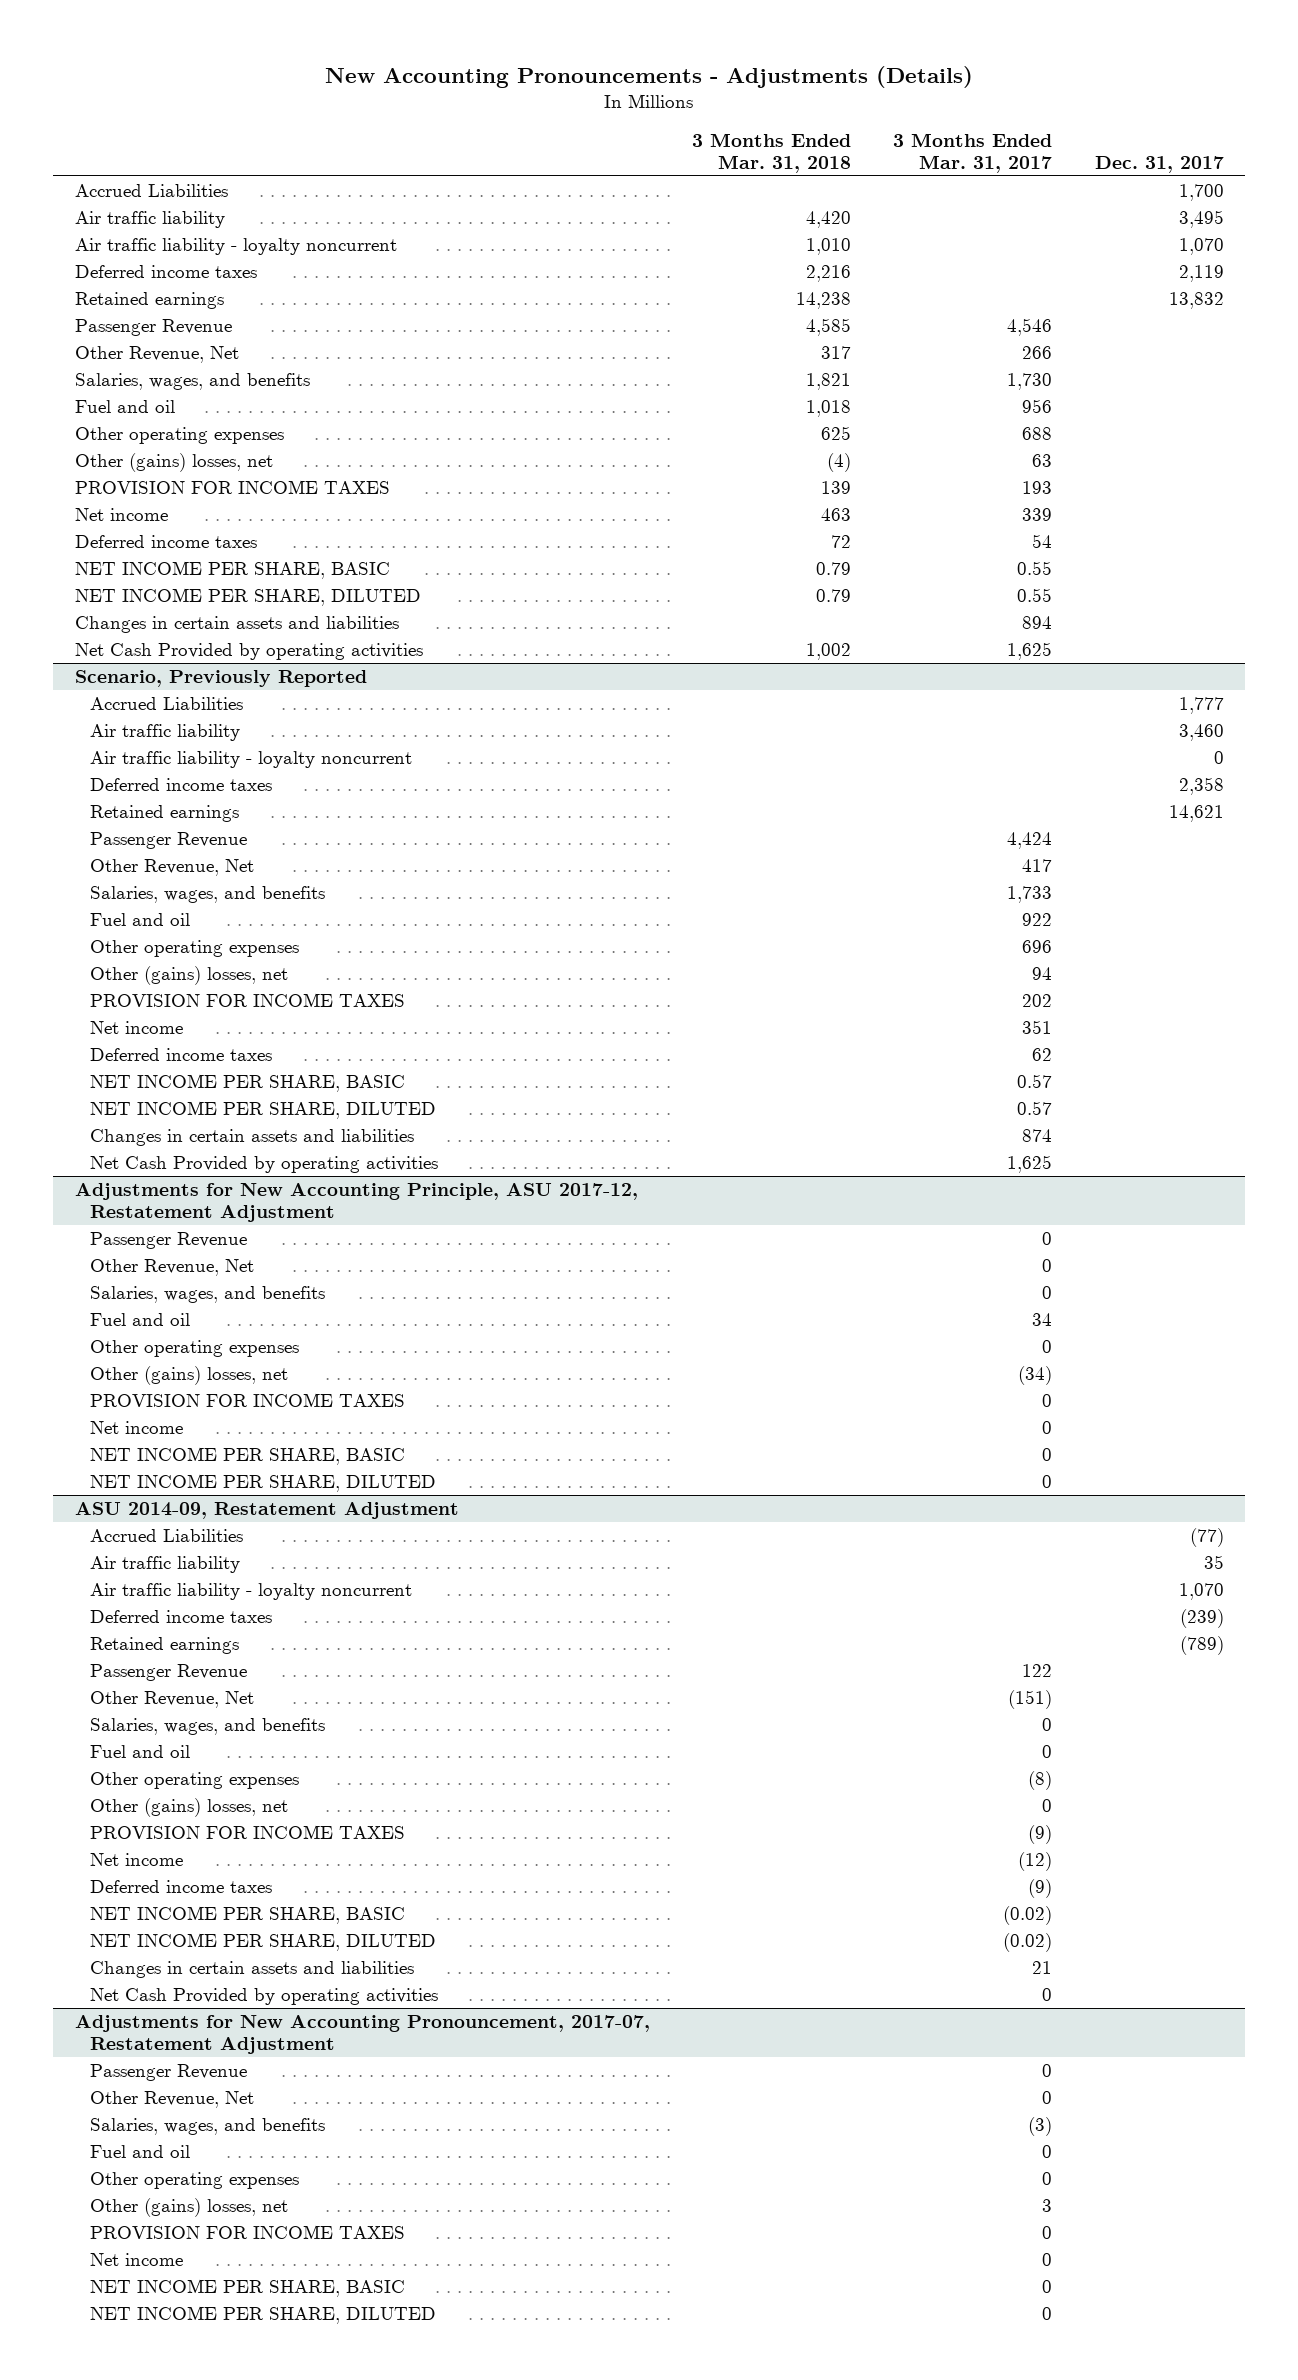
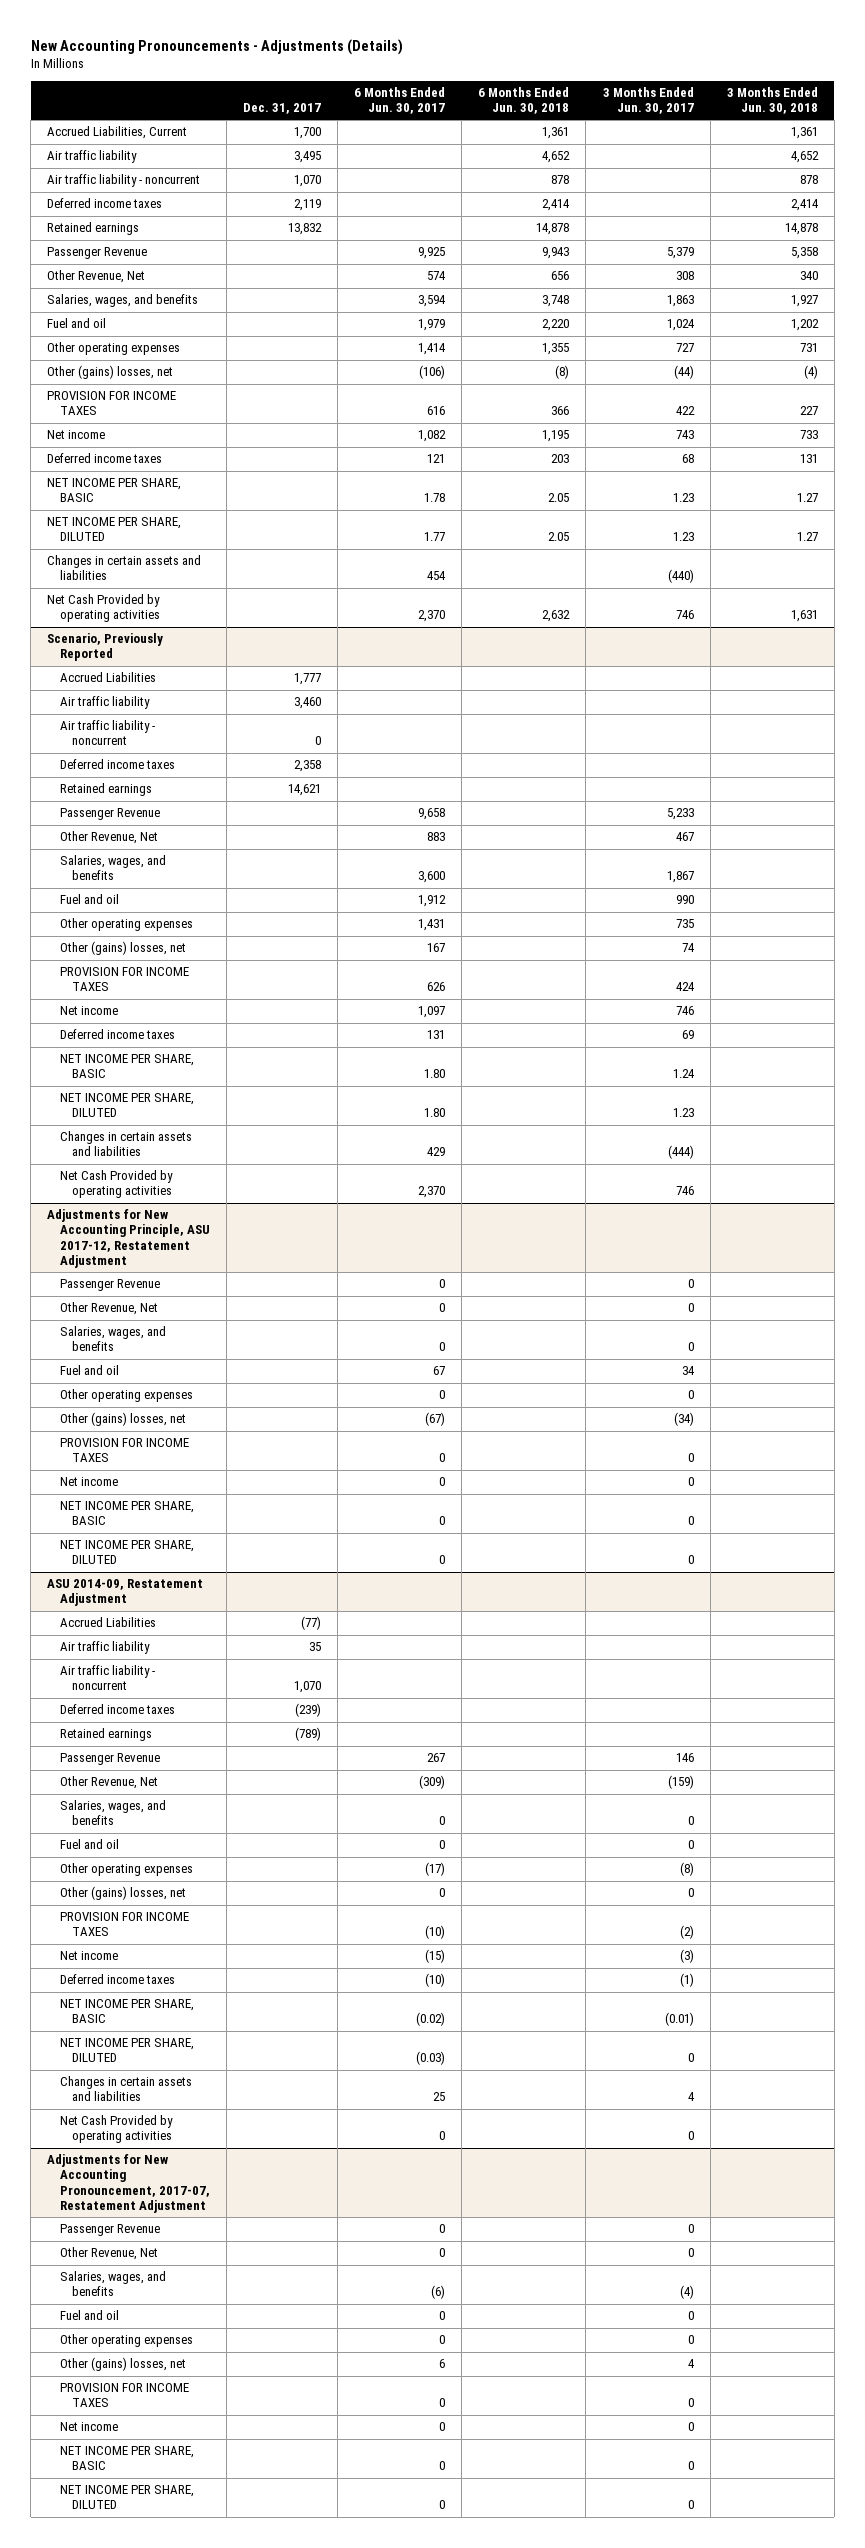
- | 3 Months Ended Mar. 31, 2018 | 3 Months Ended Mar. 31, 2017 | Dec. 31, 2017
+ | Dec. 31, 2017 | 6 Months Ended Jun. 30, 2017 | 6 Months Ended Jun. 30, 2018 | 3 Months Ended Jun. 30, 2017 | 3 Months Ended Jun. 30, 2018
- Accrued Liabilities | | | 1,700
+ Accrued Liabilities, Current | 1,700 | | 1,361 | | 1,361
- Air traffic liability - loyalty noncurrent | 1,010 | | 1,070
+ Air traffic liability - noncurrent | 1,070 | | 878 | | 878
@ Scenario, Previously Reported
- Air traffic liability - loyalty noncurrent | | | 0
+ Air traffic liability - noncurrent | 0 | | | |
@ ASU 2014-09, Restatement Adjustment
- Air traffic liability - loyalty noncurrent | | | 1,070
+ Air traffic liability - noncurrent | 1,070 | | | |

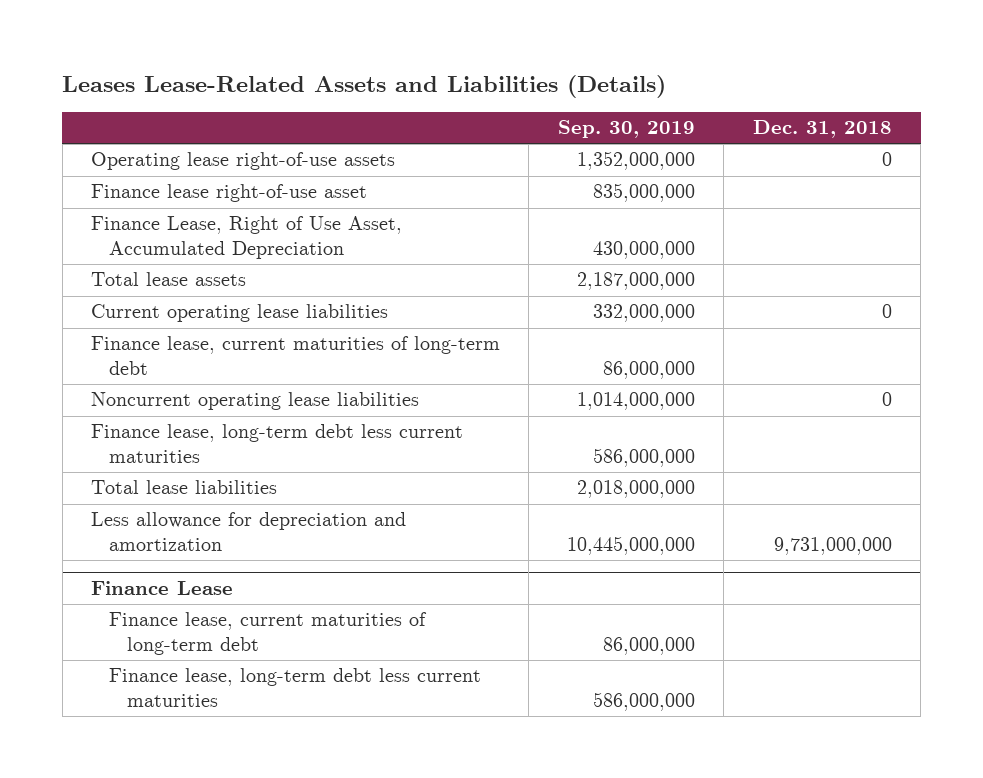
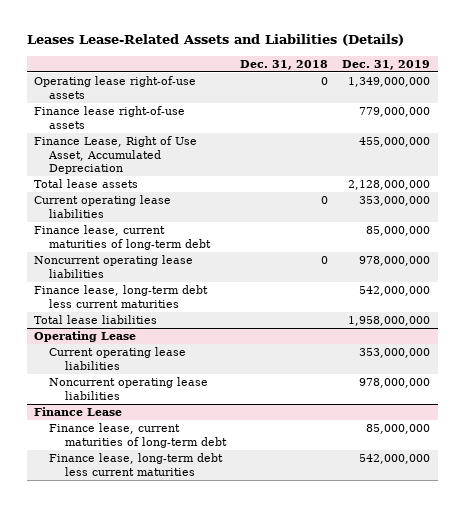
- | Sep. 30, 2019 | Dec. 31, 2018
+ | Dec. 31, 2018 | Dec. 31, 2019
- Finance lease right-of-use asset | 835,000,000 |
+ Finance lease right-of-use assets | | 779,000,000
- Less allowance for depreciation and amortization | 10,445,000,000 | 9,731,000,000
+ Operating Lease
+ Current operating lease liabilities | | 353,000,000
+ Noncurrent operating lease liabilities | | 978,000,000

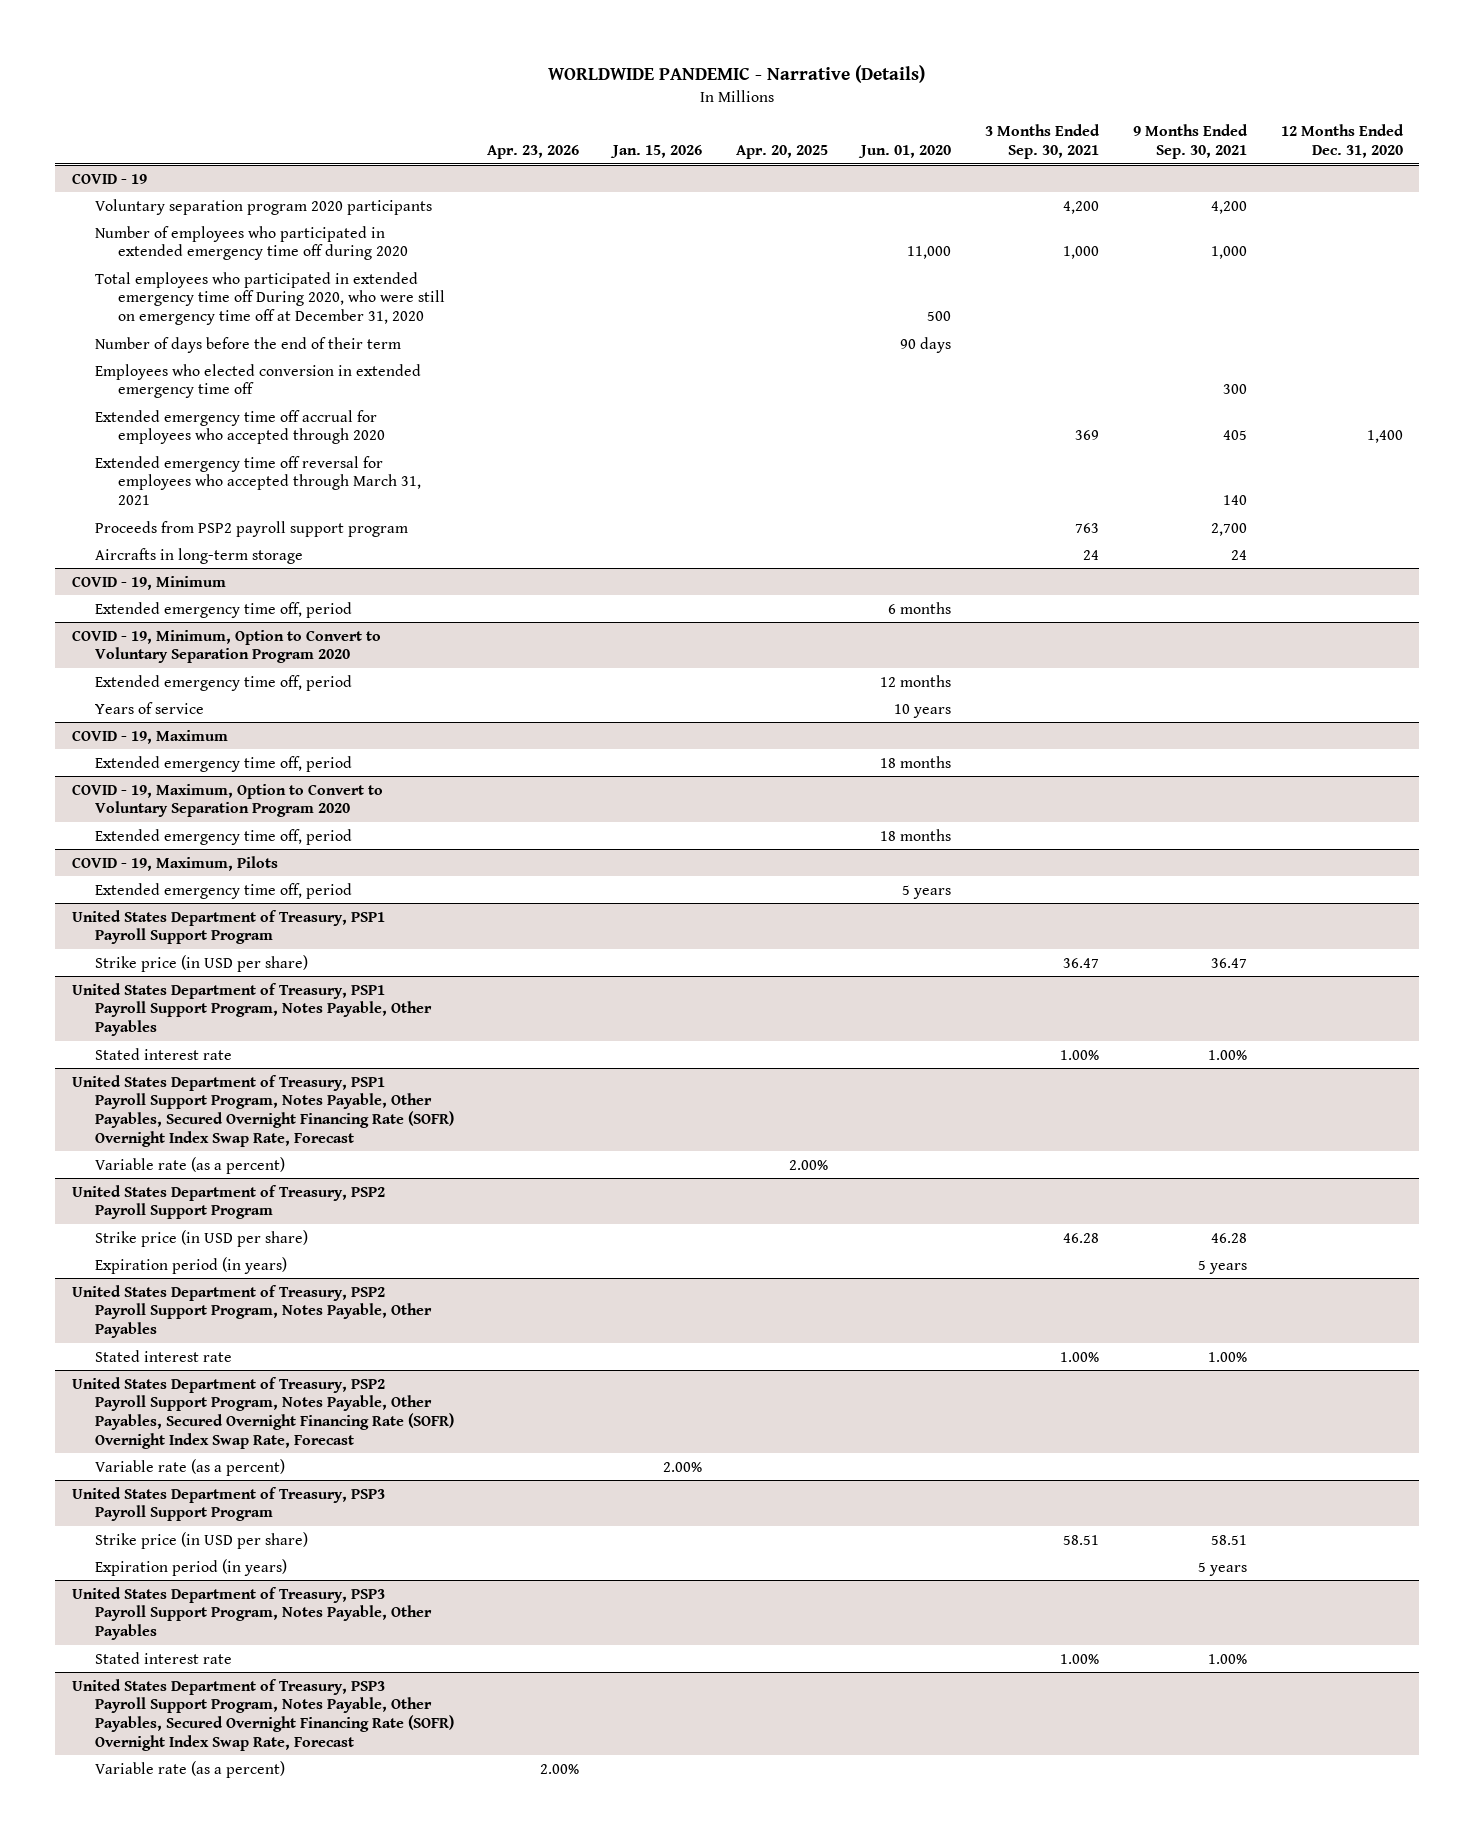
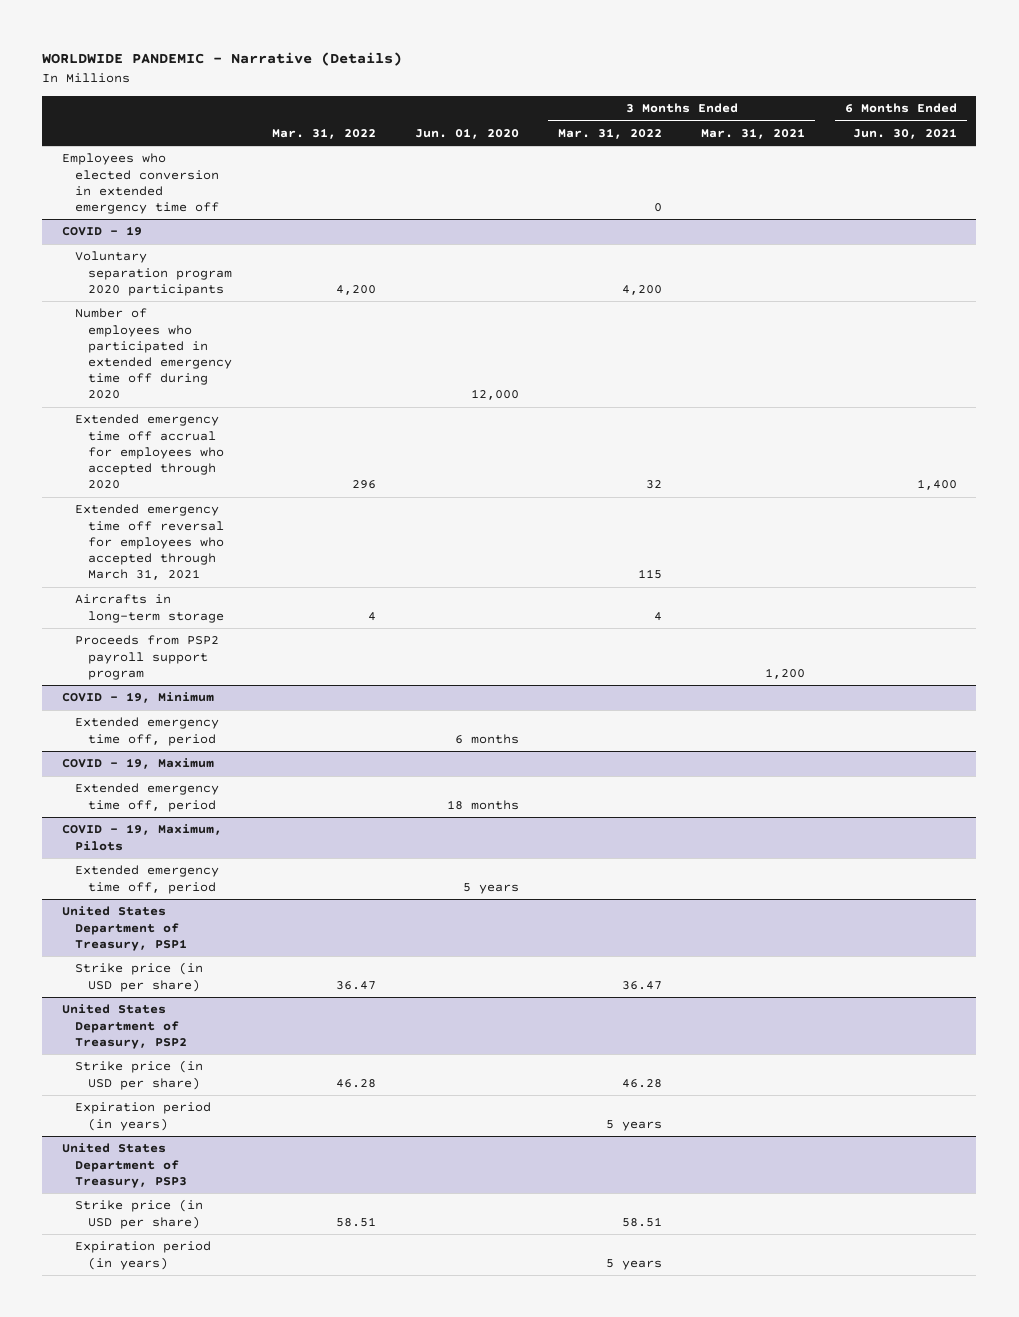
- | Apr. 23, 2026 | Jan. 15, 2026 | Apr. 20, 2025 | Jun. 01, 2020 | 3 Months Ended Sep. 30, 2021 | 9 Months Ended Sep. 30, 2021 | 12 Months Ended Dec. 31, 2020
+ | Mar. 31, 2022 | Jun. 01, 2020 | 3 Months Ended Mar. 31, 2022 | 3 Months Ended Mar. 31, 2021 | 6 Months Ended Jun. 30, 2021
+ Employees who elected conversion in extended emergency time off | | | 0 | |
@ COVID - 19
- Number of employees who participated in extended emergency time off during 2020 | | | | 11,000 | 1,000 | 1,000 |
- Total employees who participated in extended emergency time off During 2020, who were still on emergency time off at December 31, 2020 | | | | 500 | | |
- Number of days before the end of their term | | | | 90 days | | |
- Employees who elected conversion in extended emergency time off | | | | | | 300 |
+ Number of employees who participated in extended emergency time off during 2020 | | 12,000 | | |
moved down: Proceeds from PSP2 payroll support program | | | | 1,200 |
- COVID - 19, Minimum, Option to Convert to Voluntary Separation Program 2020
- Extended emergency time off, period | | | | 12 months | | |
- Years of service | | | | 10 years | | |
- COVID - 19, Maximum, Option to Convert to Voluntary Separation Program 2020
- Extended emergency time off, period | | | | 18 months | | |
- United States Department of Treasury, PSP1 Payroll Support Program
+ United States Department of Treasury, PSP1
- United States Department of Treasury, PSP1 Payroll Support Program, Notes Payable, Other Payables
- Stated interest rate | | | | | 1.00% | 1.00% |
- United States Department of Treasury, PSP1 Payroll Support Program, Notes Payable, Other Payables, Secured Overnight Financing Rate (SOFR) Overnight Index Swap Rate, Forecast
- Variable rate (as a percent) | | | 2.00% | | | |
- United States Department of Treasury, PSP2 Payroll Support Program
+ United States Department of Treasury, PSP2
- United States Department of Treasury, PSP2 Payroll Support Program, Notes Payable, Other Payables
- Stated interest rate | | | | | 1.00% | 1.00% |
- United States Department of Treasury, PSP2 Payroll Support Program, Notes Payable, Other Payables, Secured Overnight Financing Rate (SOFR) Overnight Index Swap Rate, Forecast
- Variable rate (as a percent) | | 2.00% | | | | |
- United States Department of Treasury, PSP3 Payroll Support Program
+ United States Department of Treasury, PSP3
- United States Department of Treasury, PSP3 Payroll Support Program, Notes Payable, Other Payables
- Stated interest rate | | | | | 1.00% | 1.00% |
- United States Department of Treasury, PSP3 Payroll Support Program, Notes Payable, Other Payables, Secured Overnight Financing Rate (SOFR) Overnight Index Swap Rate, Forecast
- Variable rate (as a percent) | 2.00% | | | | | |

